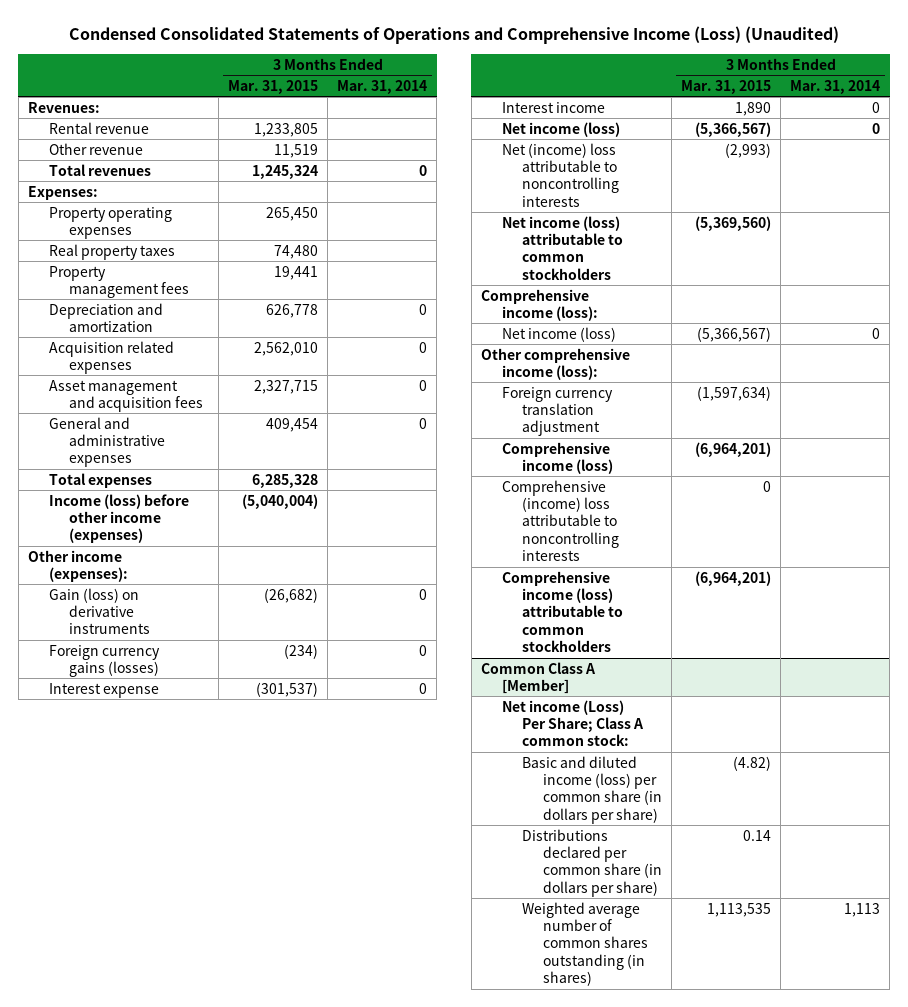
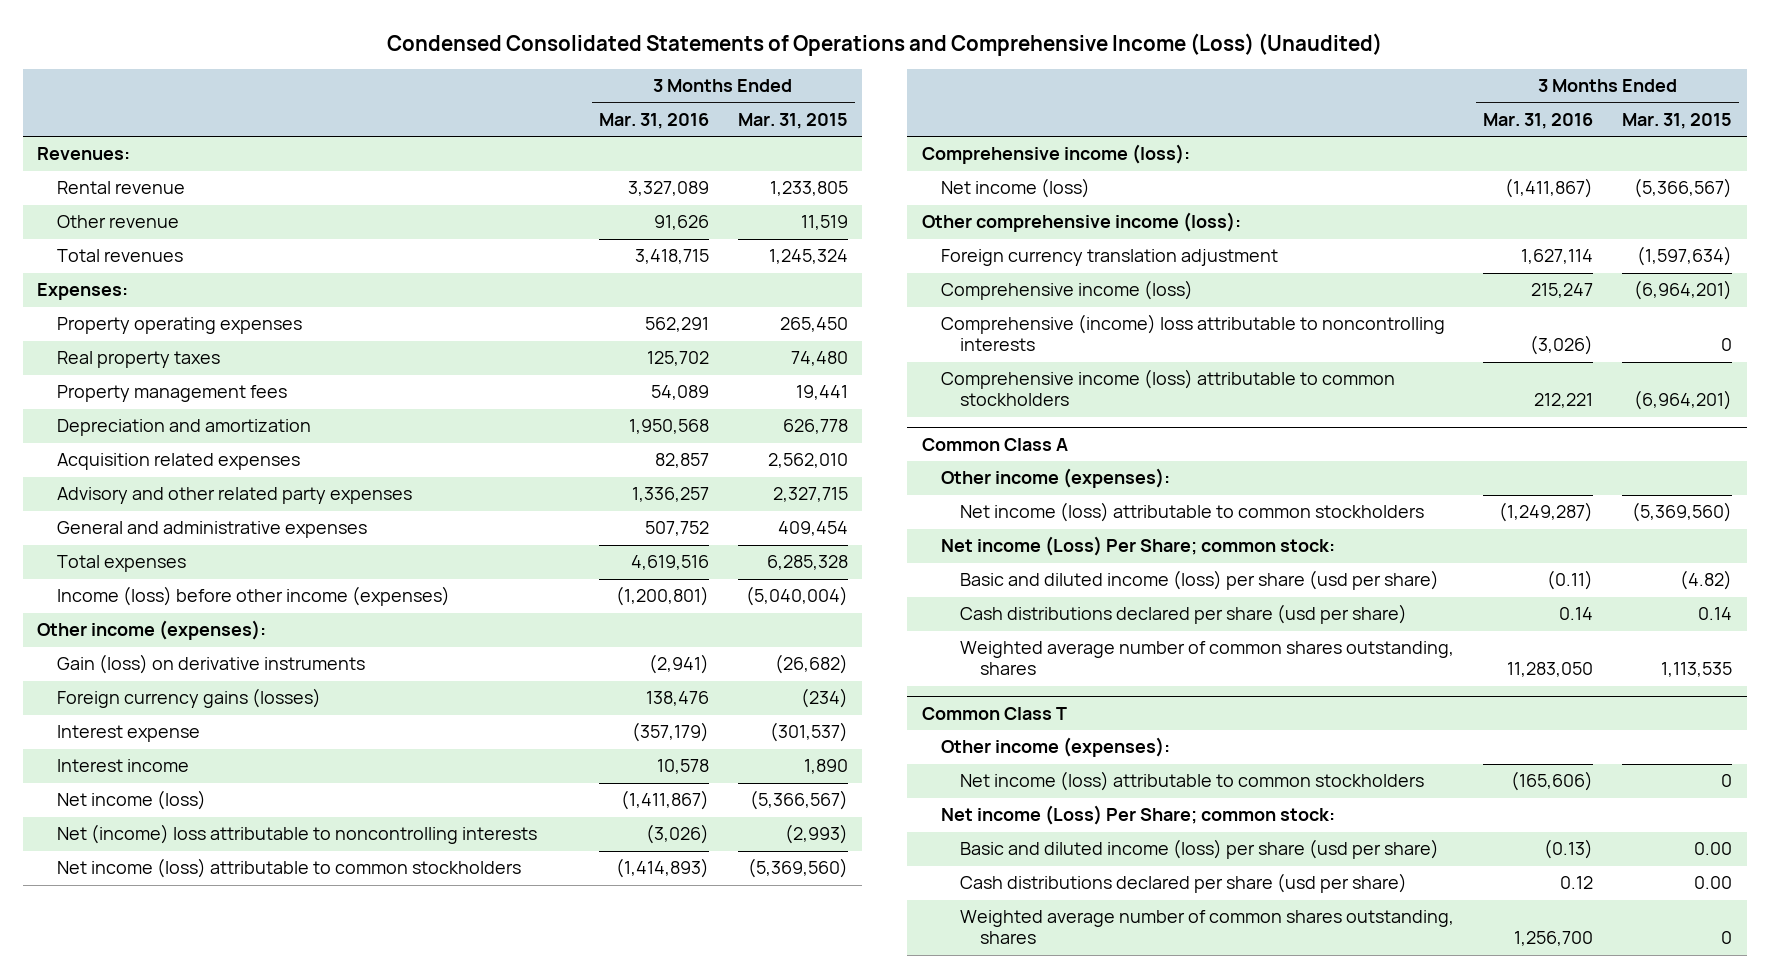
- | 3 Months Ended Mar. 31, 2015 | 3 Months Ended Mar. 31, 2014
+ | 3 Months Ended Mar. 31, 2016 | 3 Months Ended Mar. 31, 2015
- Asset management and acquisition fees | 2,327,715 | 0
+ Advisory and other related party expenses | 1,336,257 | 2,327,715
- Common Class A [Member]
- Net income (Loss) Per Share; Class A common stock:
- Basic and diluted income (loss) per common share (in dollars per share) | (4.82) |
- Distributions declared per common share (in dollars per share) | 0.14 |
- Weighted average number of common shares outstanding (in shares) | 1,113,535 | 1,113
+ Common Class A
+ Other income (expenses):
+ Net income (loss) attributable to common stockholders | (1,249,287) | (5,369,560)
+ Net income (Loss) Per Share; common stock:
+ Basic and diluted income (loss) per share (usd per share) | (0.11) | (4.82)
+ Cash distributions declared per share (usd per share) | 0.14 | 0.14
+ Weighted average number of common shares outstanding, shares | 11,283,050 | 1,113,535
+ Common Class T
+ Other income (expenses):
+ Net income (loss) attributable to common stockholders | (165,606) | 0
+ Net income (Loss) Per Share; common stock:
+ Basic and diluted income (loss) per share (usd per share) | (0.13) | 0.00
+ Cash distributions declared per share (usd per share) | 0.12 | 0.00
+ Weighted average number of common shares outstanding, shares | 1,256,700 | 0

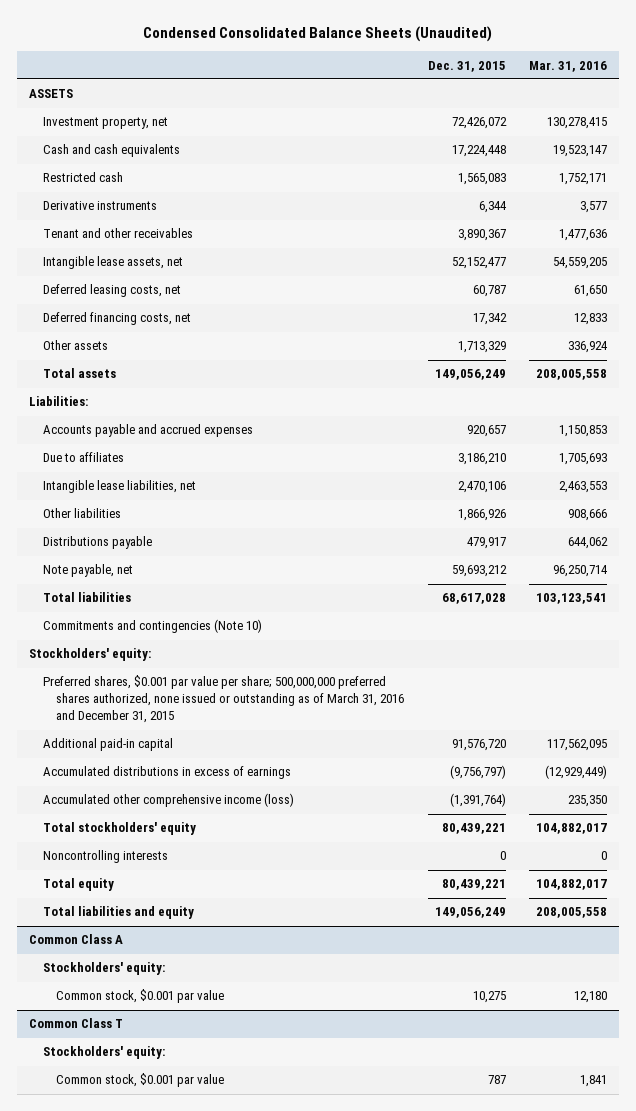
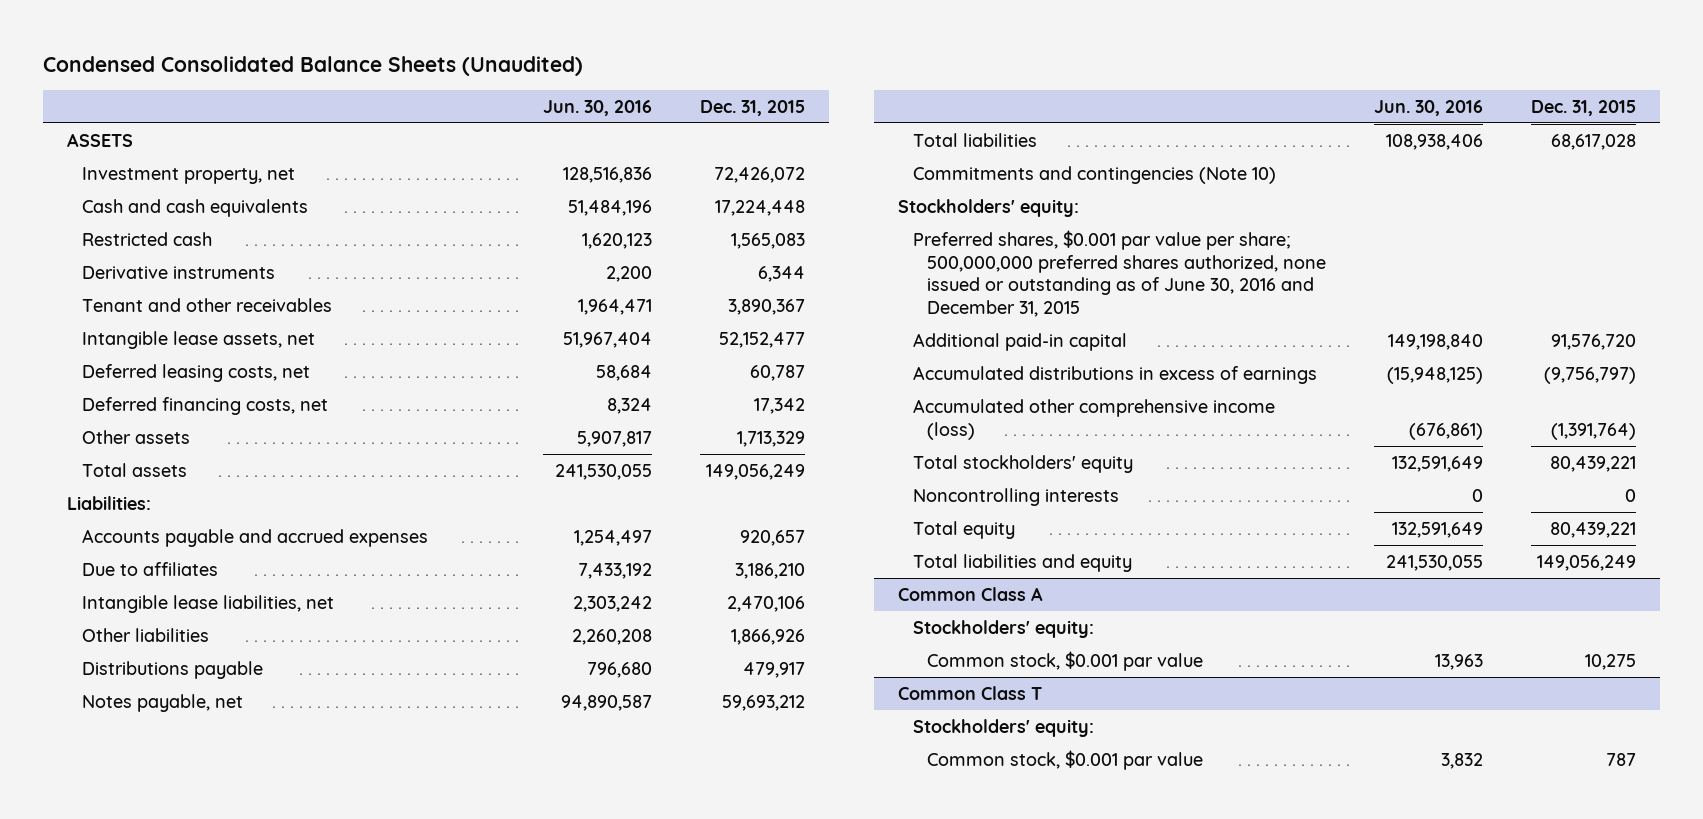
- | Dec. 31, 2015 | Mar. 31, 2016
+ | Jun. 30, 2016 | Dec. 31, 2015
- Note payable, net | 59,693,212 | 96,250,714
+ Notes payable, net | 94,890,587 | 59,693,212
- Preferred shares, $0.001 par value per share; 500,000,000 preferred shares authorized, none issued or outstanding as of March 31, 2016 and December 31, 2015
+ Preferred shares, $0.001 par value per share; 500,000,000 preferred shares authorized, none issued or outstanding as of June 30, 2016 and December 31, 2015

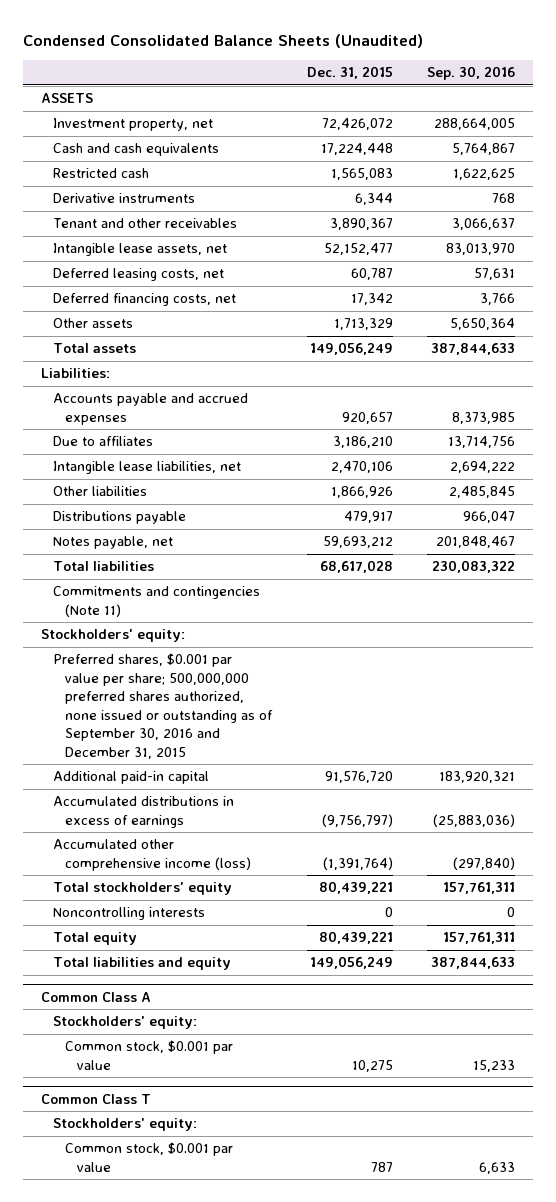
- | Jun. 30, 2016 | Dec. 31, 2015
+ | Dec. 31, 2015 | Sep. 30, 2016
- Commitments and contingencies (Note 10)
+ Commitments and contingencies (Note 11)
- Preferred shares, $0.001 par value per share; 500,000,000 preferred shares authorized, none issued or outstanding as of June 30, 2016 and December 31, 2015
+ Preferred shares, $0.001 par value per share; 500,000,000 preferred shares authorized, none issued or outstanding as of September 30, 2016 and December 31, 2015

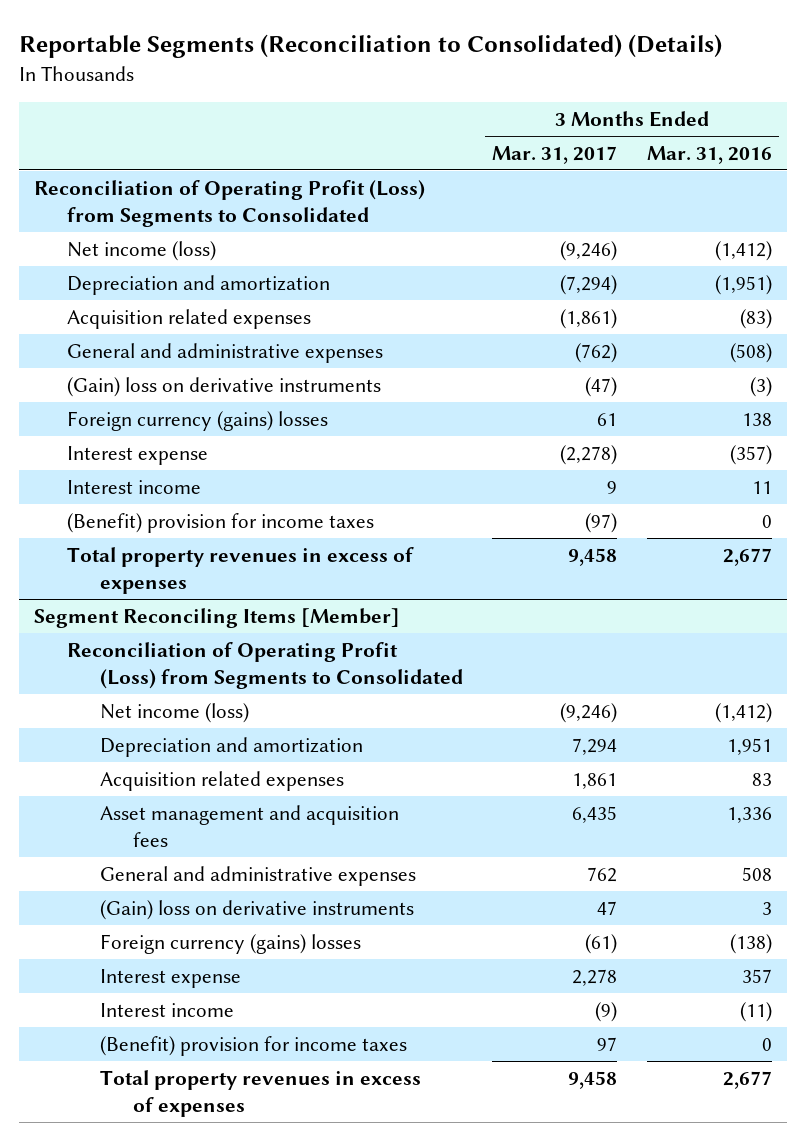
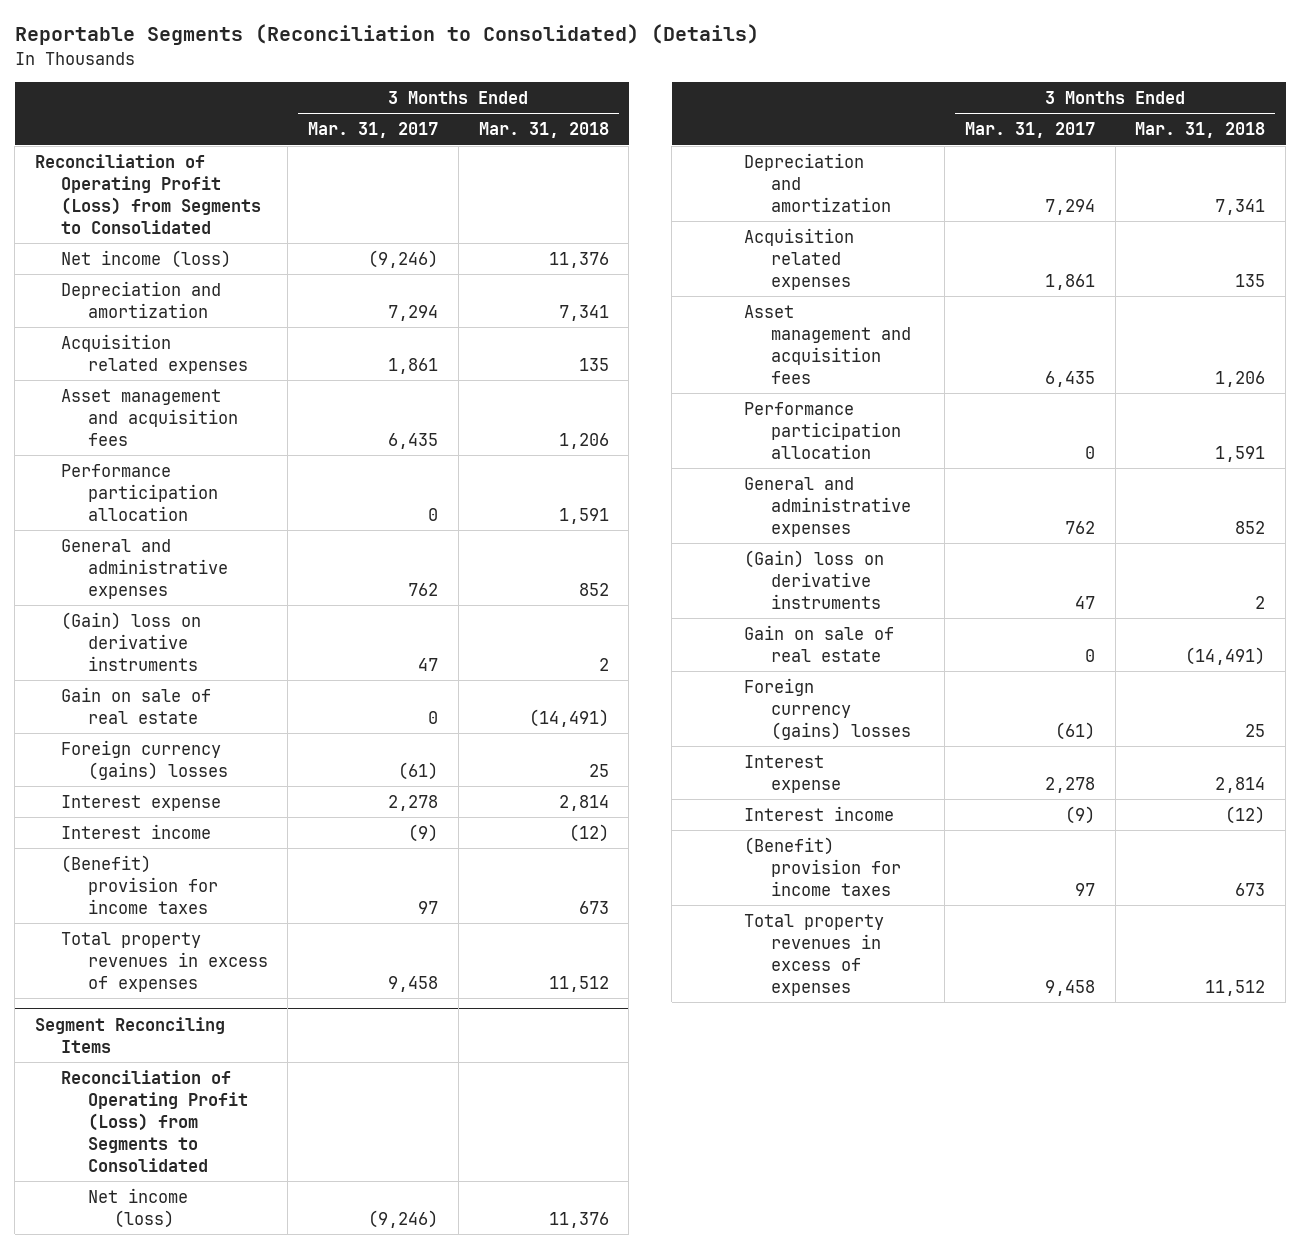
- | 3 Months Ended Mar. 31, 2017 | 3 Months Ended Mar. 31, 2016
+ | 3 Months Ended Mar. 31, 2017 | 3 Months Ended Mar. 31, 2018
- Depreciation and amortization | (7,294) | (1,951)
- Acquisition related expenses | (1,861) | (83)
- General and administrative expenses | (762) | (508)
- (Gain) loss on derivative instruments | (47) | (3)
- Foreign currency (gains) losses | 61 | 138
- Interest expense | (2,278) | (357)
- Interest income | 9 | 11
- (Benefit) provision for income taxes | (97) | 0
+ Depreciation and amortization | 7,294 | 7,341
+ Acquisition related expenses | 1,861 | 135
+ Asset management and acquisition fees | 6,435 | 1,206
+ Performance participation allocation | 0 | 1,591
+ General and administrative expenses | 762 | 852
+ (Gain) loss on derivative instruments | 47 | 2
+ Gain on sale of real estate | 0 | (14,491)
+ Foreign currency (gains) losses | (61) | 25
+ Interest expense | 2,278 | 2,814
+ Interest income | (9) | (12)
+ (Benefit) provision for income taxes | 97 | 673
- Segment Reconciling Items [Member]
+ Segment Reconciling Items
+ Performance participation allocation | 0 | 1,591
+ Gain on sale of real estate | 0 | (14,491)

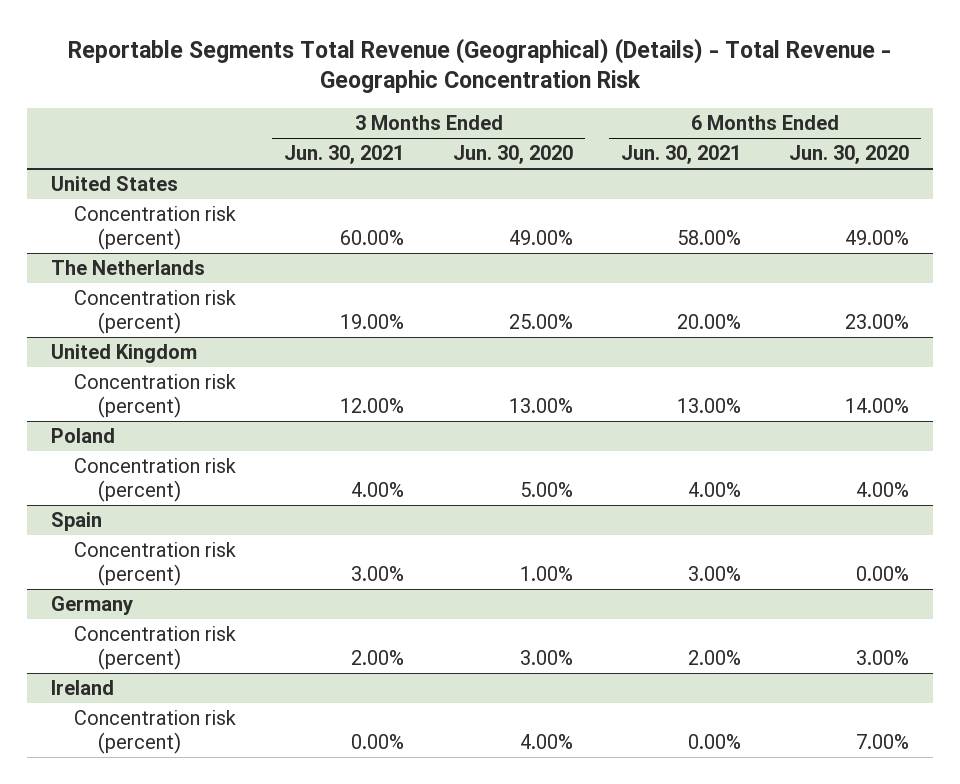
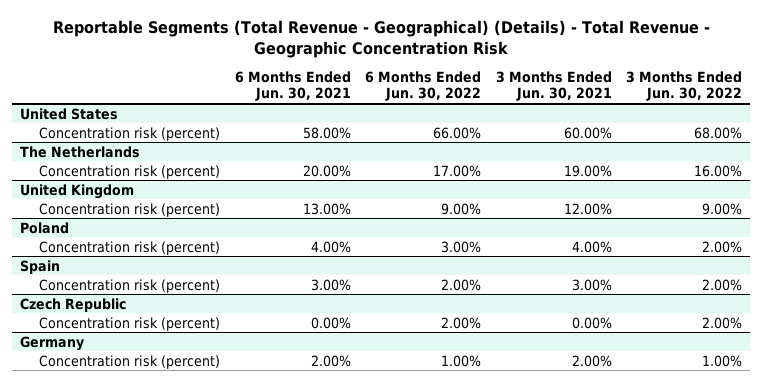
- Reportable Segments Total Revenue (Geographical) (Details) - Total Revenue - Geographic Concentration Risk
+ Reportable Segments (Total Revenue - Geographical) (Details) - Total Revenue - Geographic Concentration Risk
- | 3 Months Ended Jun. 30, 2021 | 3 Months Ended Jun. 30, 2020 | 6 Months Ended Jun. 30, 2021 | 6 Months Ended Jun. 30, 2020
+ | 6 Months Ended Jun. 30, 2021 | 6 Months Ended Jun. 30, 2022 | 3 Months Ended Jun. 30, 2021 | 3 Months Ended Jun. 30, 2022
+ Czech Republic
+ Concentration risk (percent) | 0.00% | 2.00% | 0.00% | 2.00%
- Ireland
- Concentration risk (percent) | 0.00% | 4.00% | 0.00% | 7.00%

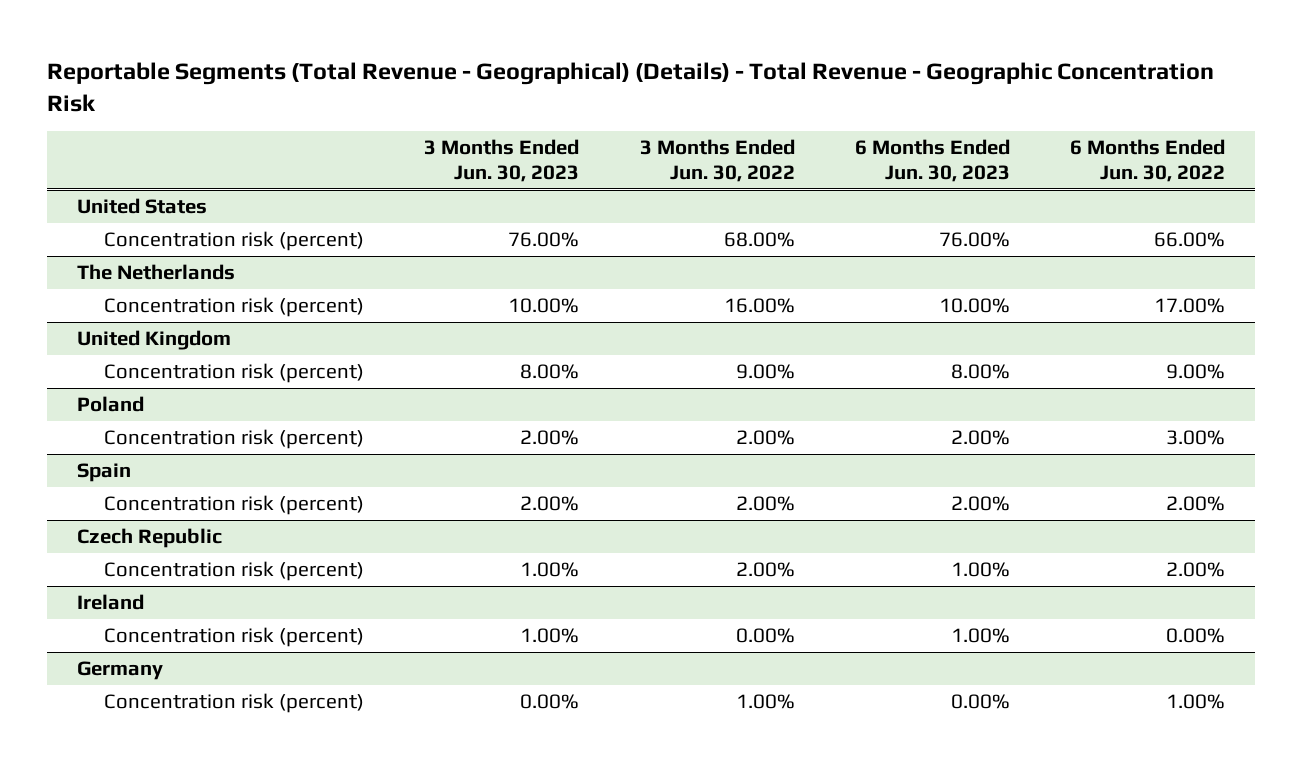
- | 6 Months Ended Jun. 30, 2021 | 6 Months Ended Jun. 30, 2022 | 3 Months Ended Jun. 30, 2021 | 3 Months Ended Jun. 30, 2022
+ | 3 Months Ended Jun. 30, 2023 | 3 Months Ended Jun. 30, 2022 | 6 Months Ended Jun. 30, 2023 | 6 Months Ended Jun. 30, 2022
+ Ireland
+ Concentration risk (percent) | 1.00% | 0.00% | 1.00% | 0.00%

